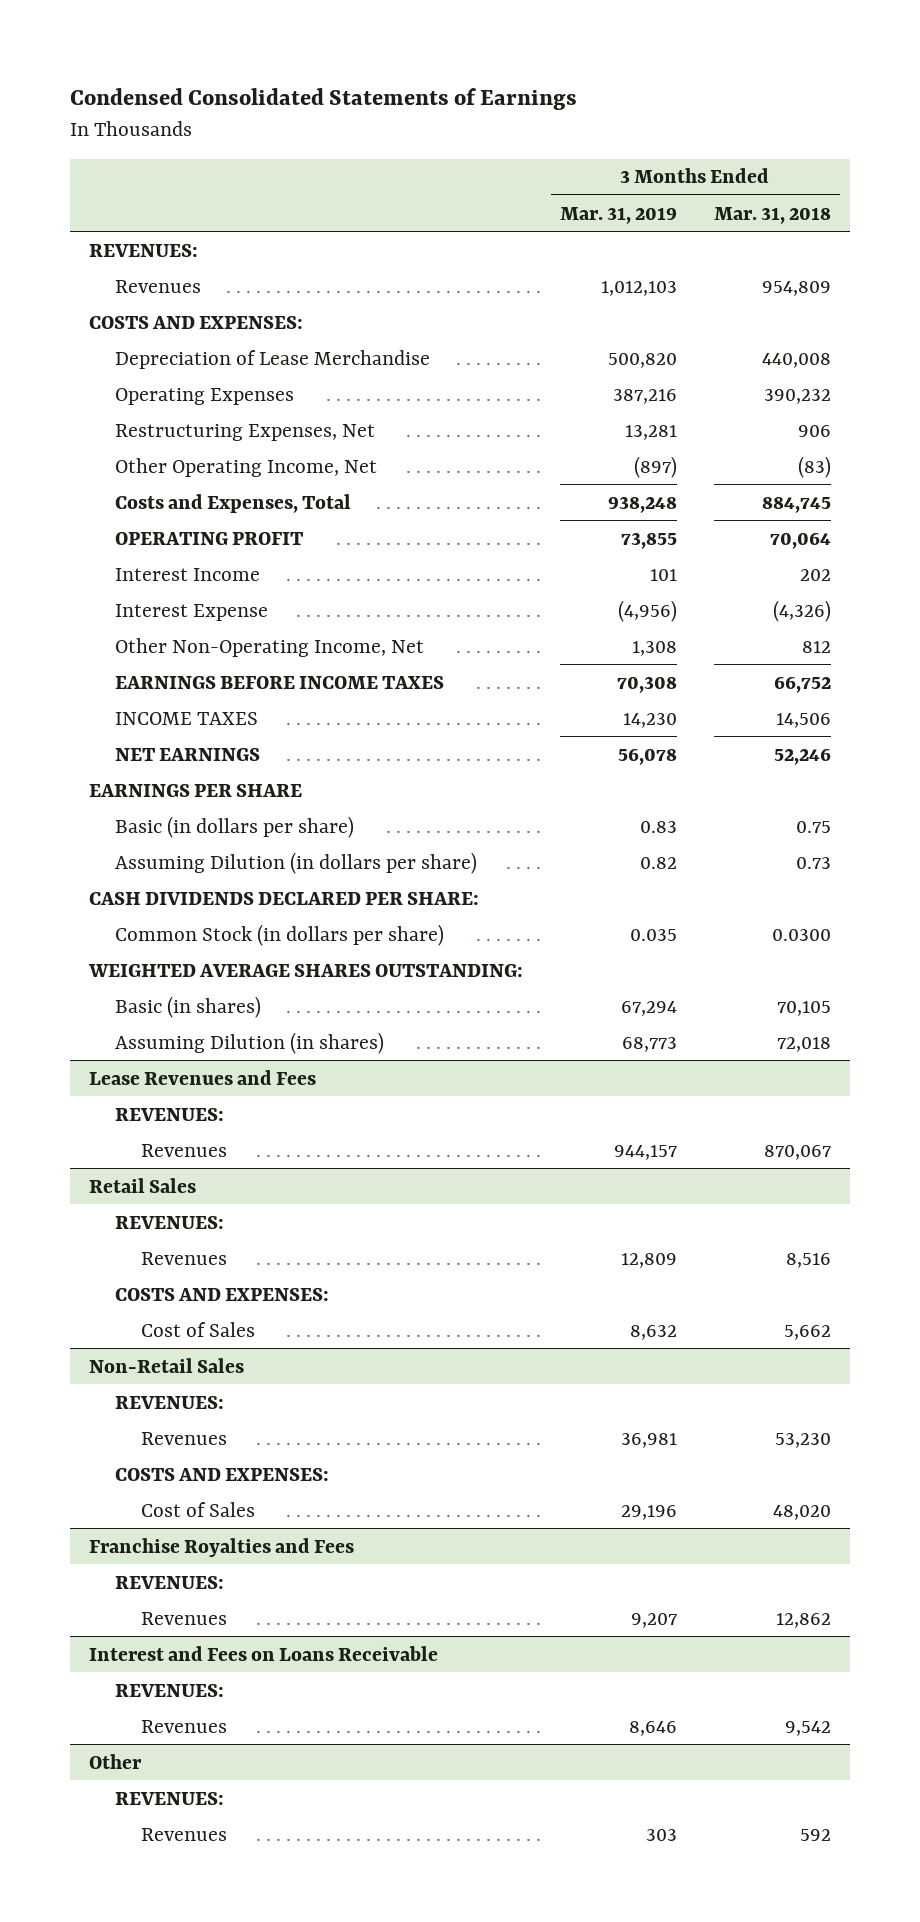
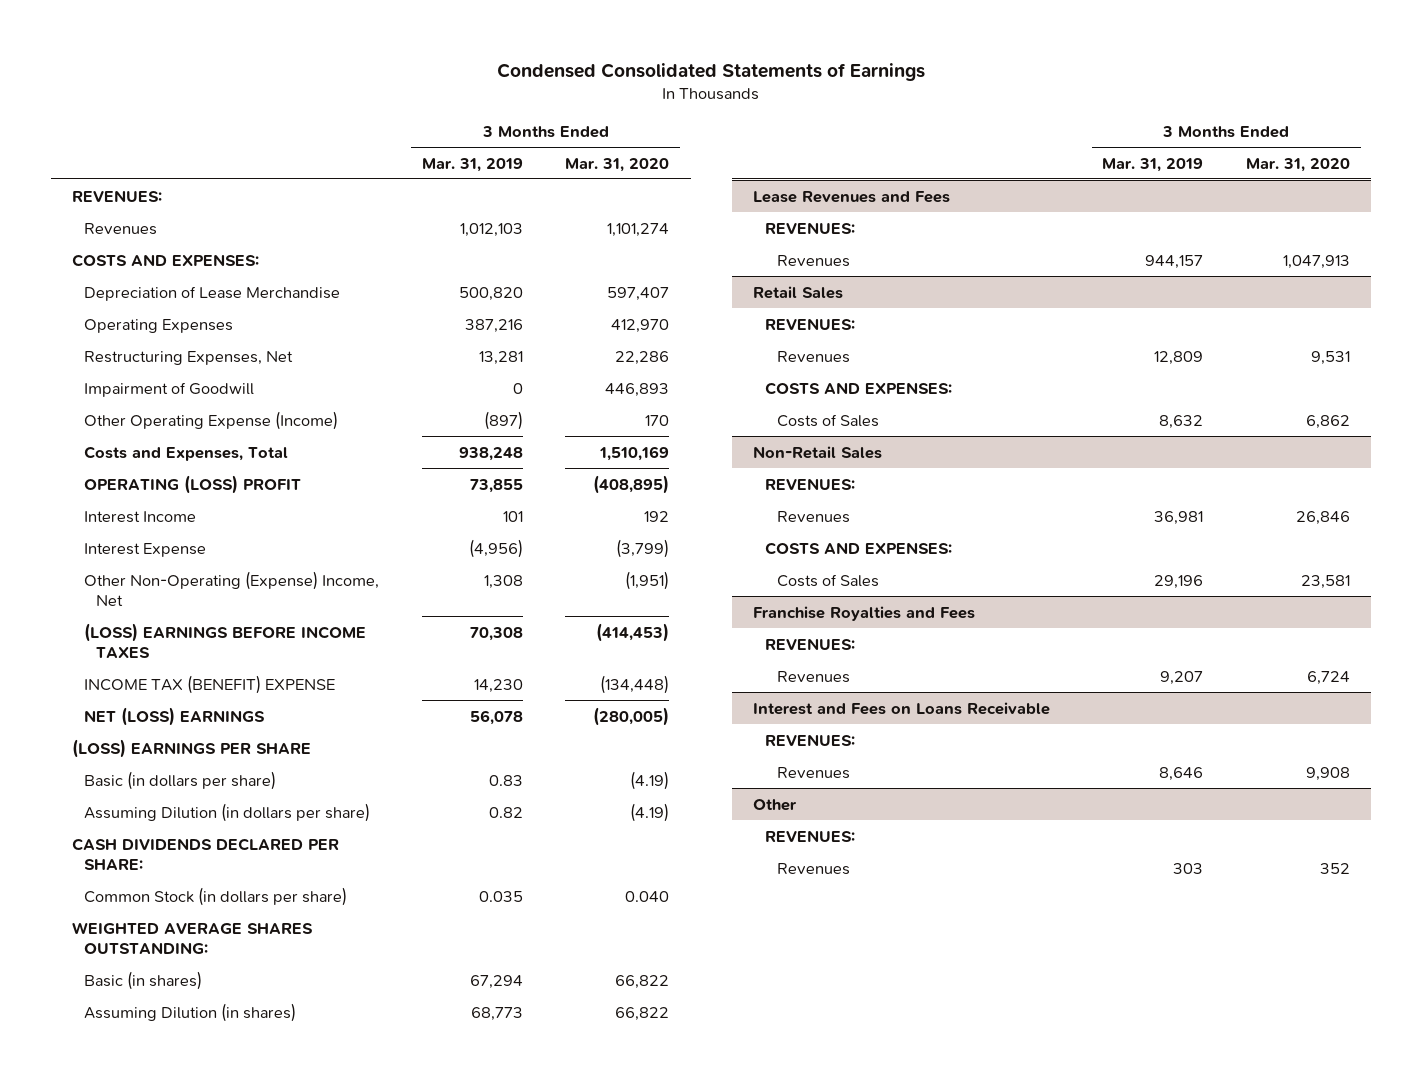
- | 3 Months Ended Mar. 31, 2019 | 3 Months Ended Mar. 31, 2018
+ | 3 Months Ended Mar. 31, 2019 | 3 Months Ended Mar. 31, 2020
- Other Operating Income, Net | (897) | (83)
+ Impairment of Goodwill | 0 | 446,893
+ Other Operating Expense (Income) | (897) | 170
- OPERATING PROFIT | 73,855 | 70,064
+ OPERATING (LOSS) PROFIT | 73,855 | (408,895)
- Other Non-Operating Income, Net | 1,308 | 812
- EARNINGS BEFORE INCOME TAXES | 70,308 | 66,752
- INCOME TAXES | 14,230 | 14,506
- NET EARNINGS | 56,078 | 52,246
- EARNINGS PER SHARE
+ Other Non-Operating (Expense) Income, Net | 1,308 | (1,951)
+ (LOSS) EARNINGS BEFORE INCOME TAXES | 70,308 | (414,453)
+ INCOME TAX (BENEFIT) EXPENSE | 14,230 | (134,448)
+ NET (LOSS) EARNINGS | 56,078 | (280,005)
+ (LOSS) EARNINGS PER SHARE
@ Retail Sales
- Cost of Sales | 8,632 | 5,662
+ Costs of Sales | 8,632 | 6,862
@ Non-Retail Sales
- Cost of Sales | 29,196 | 48,020
+ Costs of Sales | 29,196 | 23,581

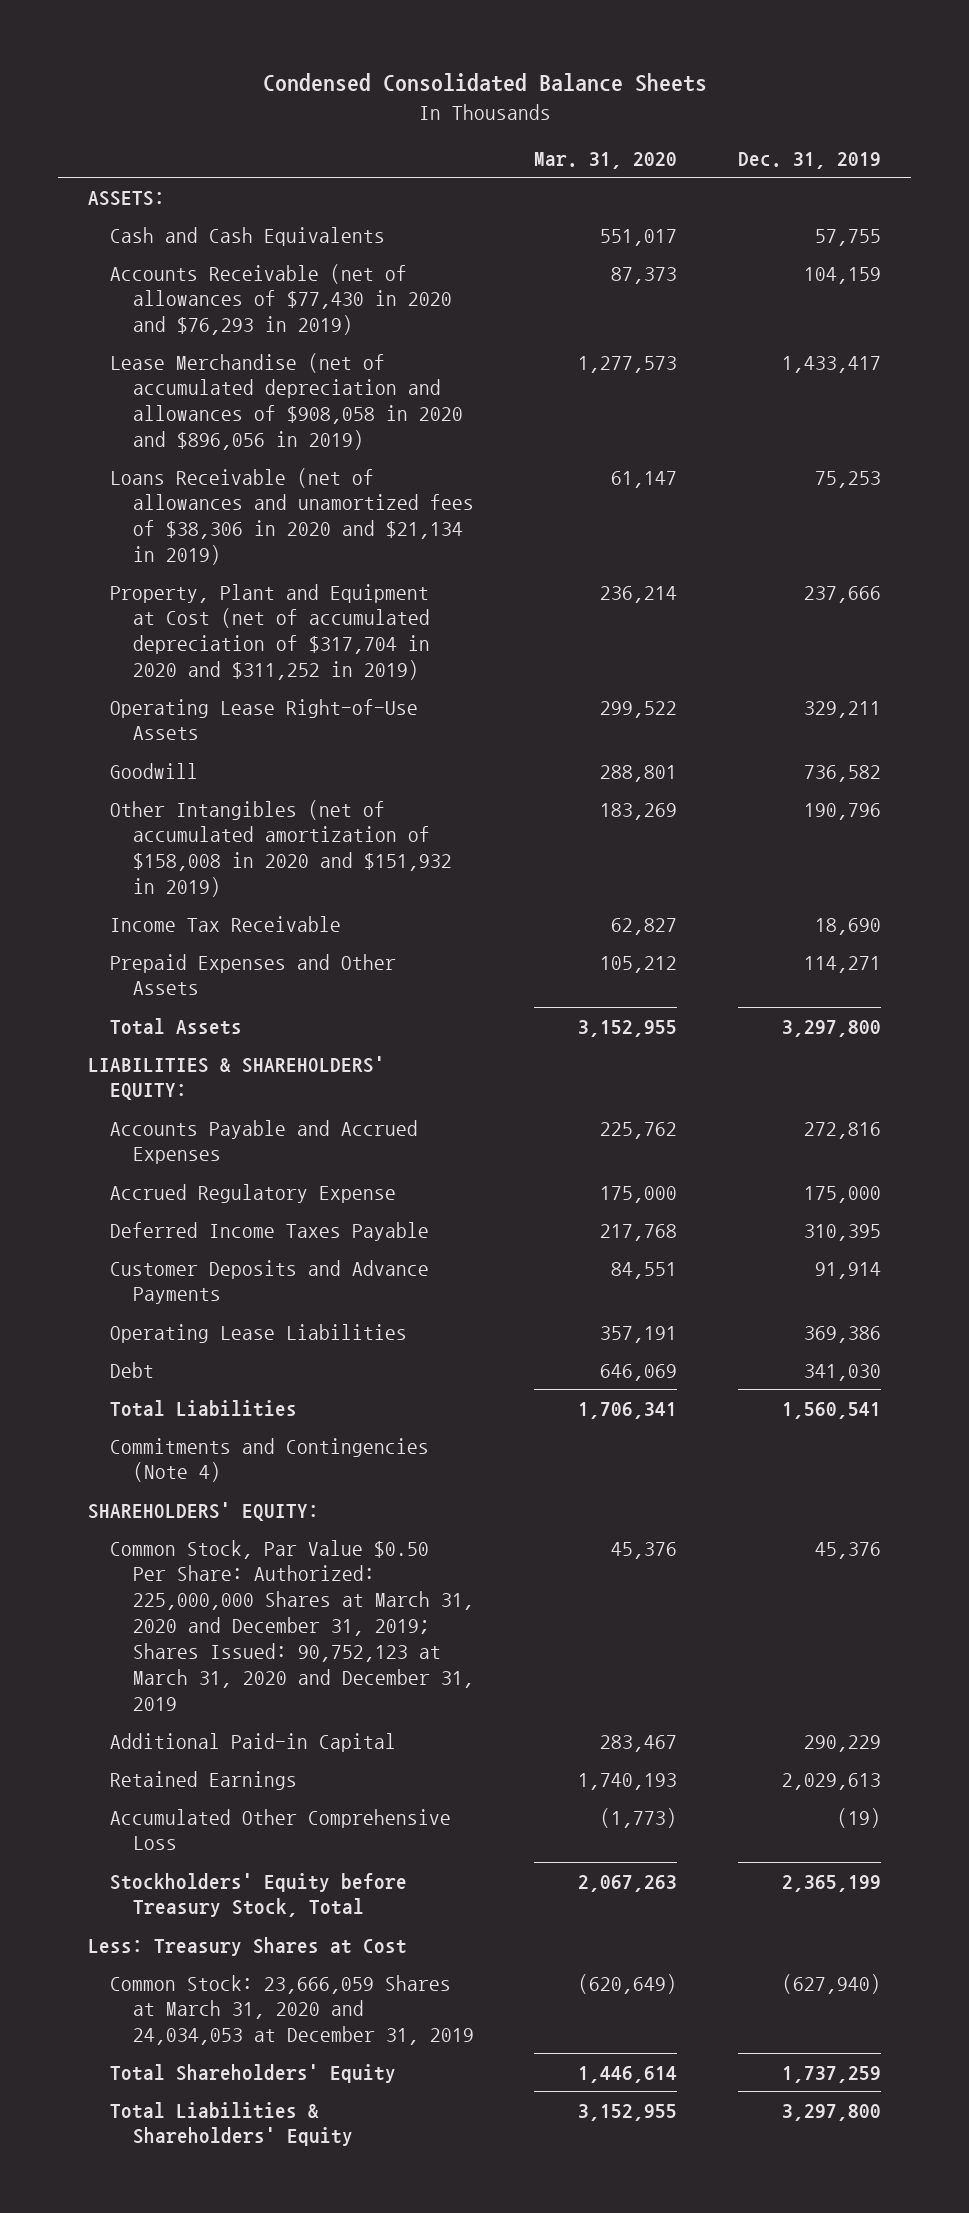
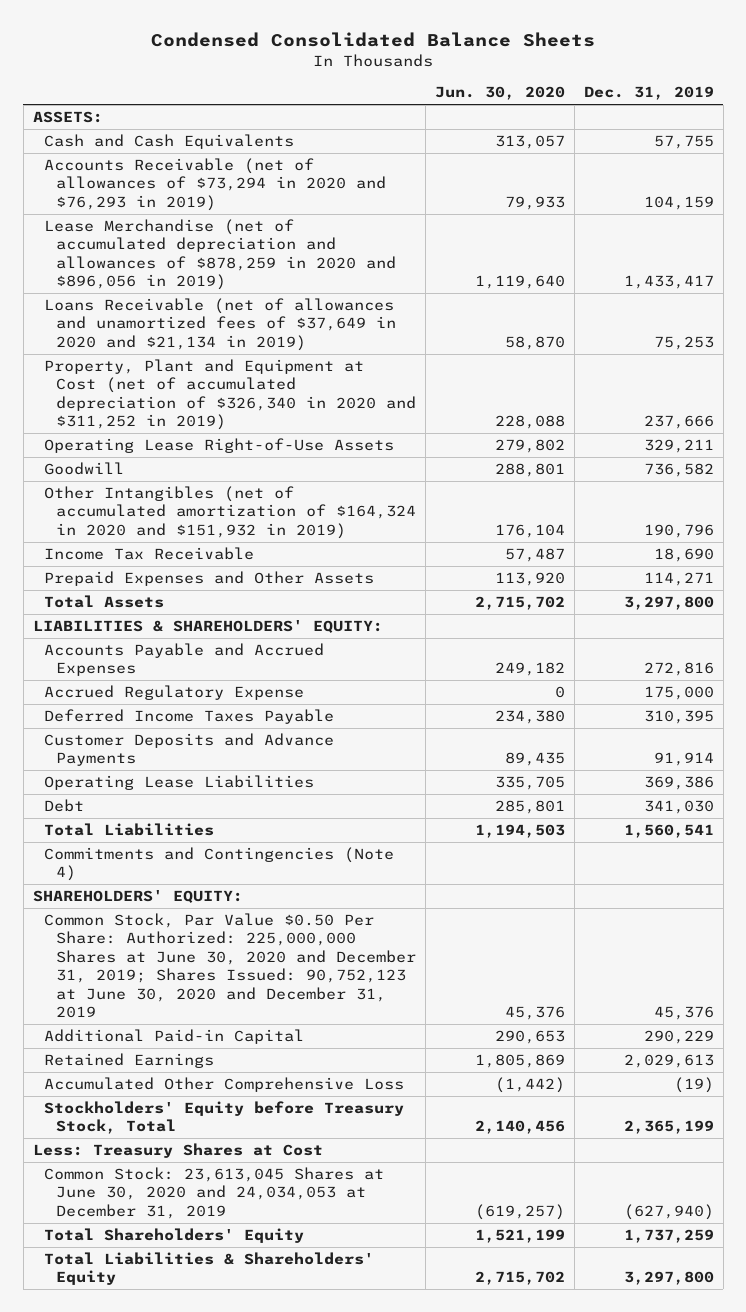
- | Mar. 31, 2020 | Dec. 31, 2019
+ | Jun. 30, 2020 | Dec. 31, 2019
- Accounts Receivable (net of allowances of $77,430 in 2020 and $76,293 in 2019) | 87,373 | 104,159
- Lease Merchandise (net of accumulated depreciation and allowances of $908,058 in 2020 and $896,056 in 2019) | 1,277,573 | 1,433,417
- Loans Receivable (net of allowances and unamortized fees of $38,306 in 2020 and $21,134 in 2019) | 61,147 | 75,253
- Property, Plant and Equipment at Cost (net of accumulated depreciation of $317,704 in 2020 and $311,252 in 2019) | 236,214 | 237,666
+ Accounts Receivable (net of allowances of $73,294 in 2020 and $76,293 in 2019) | 79,933 | 104,159
+ Lease Merchandise (net of accumulated depreciation and allowances of $878,259 in 2020 and $896,056 in 2019) | 1,119,640 | 1,433,417
+ Loans Receivable (net of allowances and unamortized fees of $37,649 in 2020 and $21,134 in 2019) | 58,870 | 75,253
+ Property, Plant and Equipment at Cost (net of accumulated depreciation of $326,340 in 2020 and $311,252 in 2019) | 228,088 | 237,666
- Other Intangibles (net of accumulated amortization of $158,008 in 2020 and $151,932 in 2019) | 183,269 | 190,796
+ Other Intangibles (net of accumulated amortization of $164,324 in 2020 and $151,932 in 2019) | 176,104 | 190,796
- Common Stock, Par Value $0.50 Per Share: Authorized: 225,000,000 Shares at March 31, 2020 and December 31, 2019; Shares Issued: 90,752,123 at March 31, 2020 and December 31, 2019 | 45,376 | 45,376
+ Common Stock, Par Value $0.50 Per Share: Authorized: 225,000,000 Shares at June 30, 2020 and December 31, 2019; Shares Issued: 90,752,123 at June 30, 2020 and December 31, 2019 | 45,376 | 45,376
- Common Stock: 23,666,059 Shares at March 31, 2020 and 24,034,053 at December 31, 2019 | (620,649) | (627,940)
+ Common Stock: 23,613,045 Shares at June 30, 2020 and 24,034,053 at December 31, 2019 | (619,257) | (627,940)

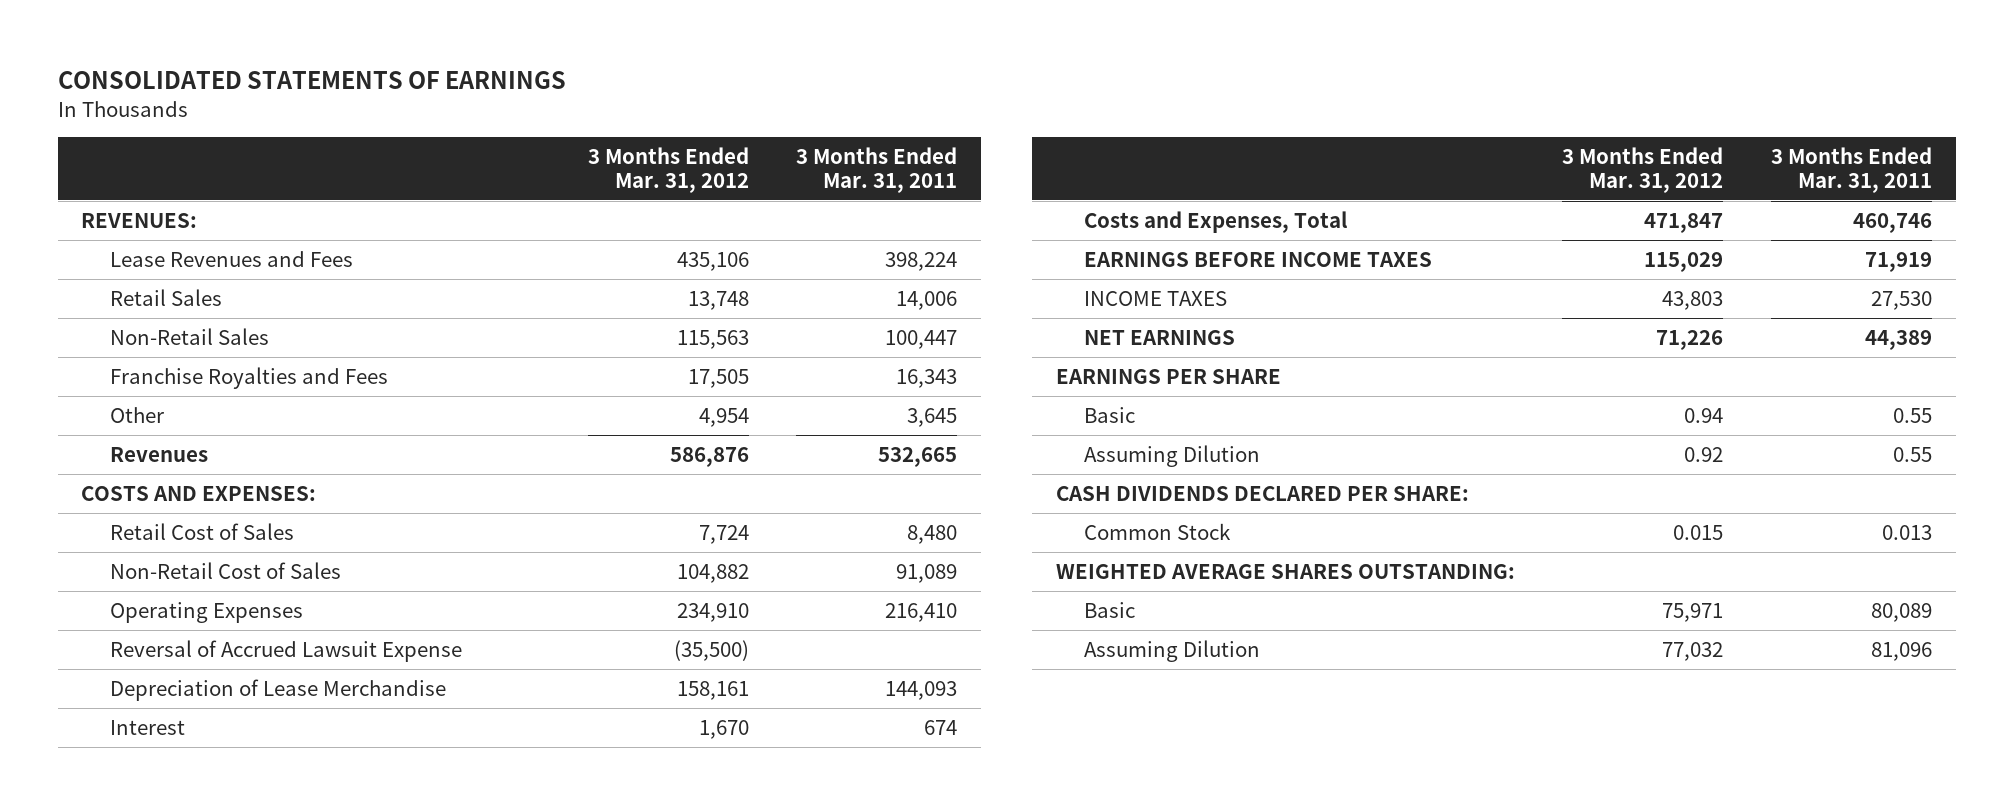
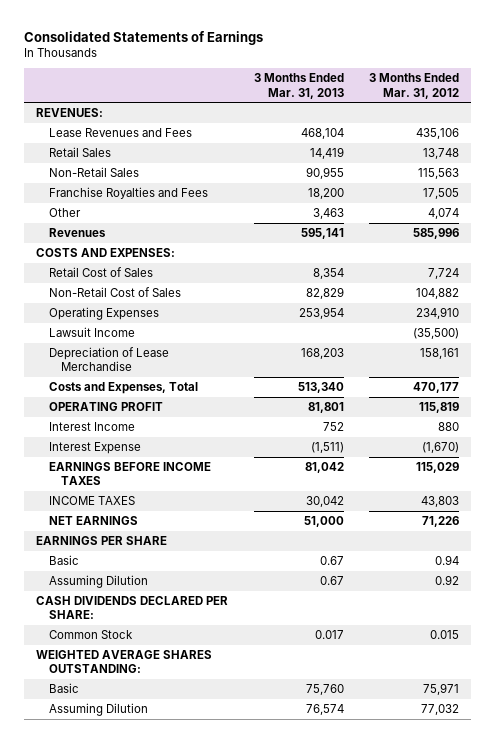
- CONSOLIDATED STATEMENTS OF EARNINGS
+ Consolidated Statements of Earnings
- | 3 Months Ended Mar. 31, 2012 | 3 Months Ended Mar. 31, 2011
+ | 3 Months Ended Mar. 31, 2013 | 3 Months Ended Mar. 31, 2012
- Other | 4,954 | 3,645
- Revenues | 586,876 | 532,665
+ Other | 3,463 | 4,074
+ Revenues | 595,141 | 585,996
- Reversal of Accrued Lawsuit Expense | (35,500) |
+ Lawsuit Income | | (35,500)
- Interest | 1,670 | 674
- Costs and Expenses, Total | 471,847 | 460,746
+ Costs and Expenses, Total | 513,340 | 470,177
+ OPERATING PROFIT | 81,801 | 115,819
+ Interest Income | 752 | 880
+ Interest Expense | (1,511) | (1,670)

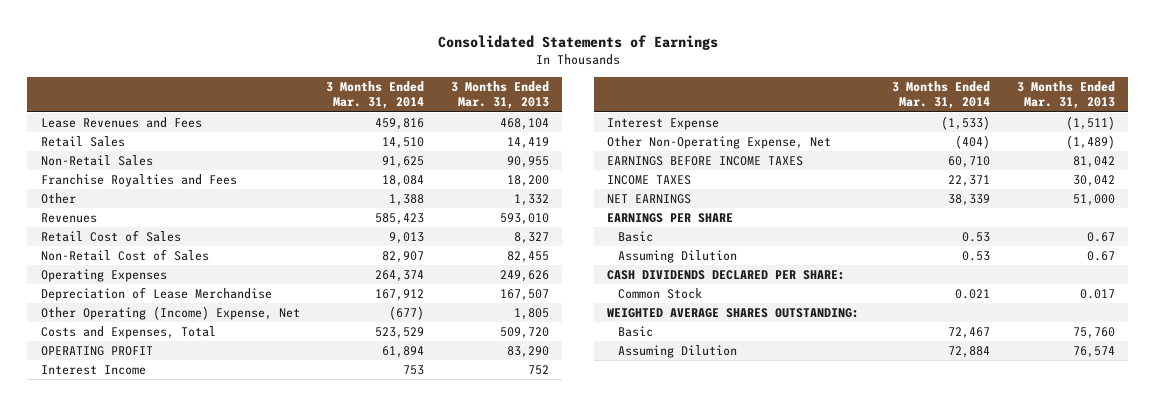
- | 3 Months Ended Mar. 31, 2013 | 3 Months Ended Mar. 31, 2012
+ | 3 Months Ended Mar. 31, 2014 | 3 Months Ended Mar. 31, 2013
- REVENUES:
- Other | 3,463 | 4,074
- Revenues | 595,141 | 585,996
- COSTS AND EXPENSES:
- Retail Cost of Sales | 8,354 | 7,724
- Non-Retail Cost of Sales | 82,829 | 104,882
- Operating Expenses | 253,954 | 234,910
- Lawsuit Income | | (35,500)
- Depreciation of Lease Merchandise | 168,203 | 158,161
- Costs and Expenses, Total | 513,340 | 470,177
- OPERATING PROFIT | 81,801 | 115,819
+ Other | 1,388 | 1,332
+ Revenues | 585,423 | 593,010
+ Retail Cost of Sales | 9,013 | 8,327
+ Non-Retail Cost of Sales | 82,907 | 82,455
+ Operating Expenses | 264,374 | 249,626
+ Depreciation of Lease Merchandise | 167,912 | 167,507
+ Other Operating (Income) Expense, Net | (677) | 1,805
+ Costs and Expenses, Total | 523,529 | 509,720
+ OPERATING PROFIT | 61,894 | 83,290
+ Other Non-Operating Expense, Net | (404) | (1,489)

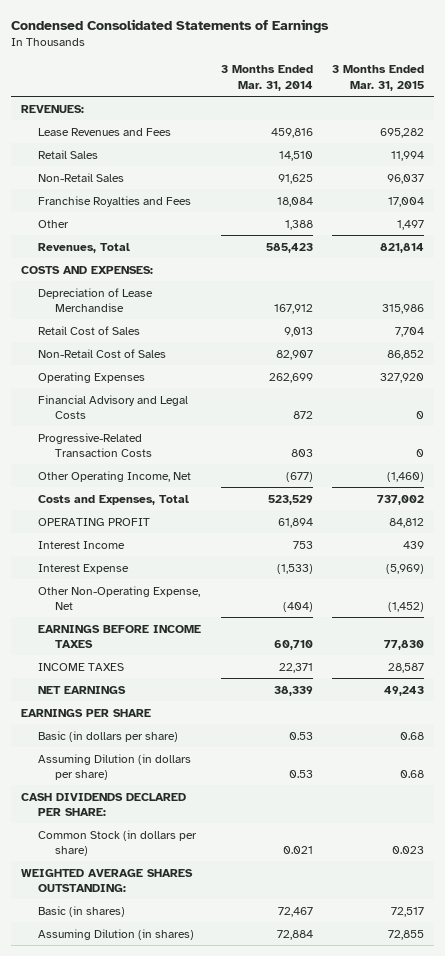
- Consolidated Statements of Earnings
+ Condensed Consolidated Statements of Earnings
- | 3 Months Ended Mar. 31, 2014 | 3 Months Ended Mar. 31, 2013
+ | 3 Months Ended Mar. 31, 2014 | 3 Months Ended Mar. 31, 2015
+ REVENUES:
- Revenues | 585,423 | 593,010
+ Revenues, Total | 585,423 | 821,814
+ COSTS AND EXPENSES:
moved up: Depreciation of Lease Merchandise | 167,912 | 315,986
- Operating Expenses | 264,374 | 249,626
- Other Operating (Income) Expense, Net | (677) | 1,805
+ Operating Expenses | 262,699 | 327,920
+ Financial Advisory and Legal Costs | 872 | 0
+ Progressive-Related Transaction Costs | 803 | 0
+ Other Operating Income, Net | (677) | (1,460)
- Basic | 0.53 | 0.67
- Assuming Dilution | 0.53 | 0.67
+ Basic (in dollars per share) | 0.53 | 0.68
+ Assuming Dilution (in dollars per share) | 0.53 | 0.68
- Common Stock | 0.021 | 0.017
+ Common Stock (in dollars per share) | 0.021 | 0.023
- Basic | 72,467 | 75,760
- Assuming Dilution | 72,884 | 76,574
+ Basic (in shares) | 72,467 | 72,517
+ Assuming Dilution (in shares) | 72,884 | 72,855

